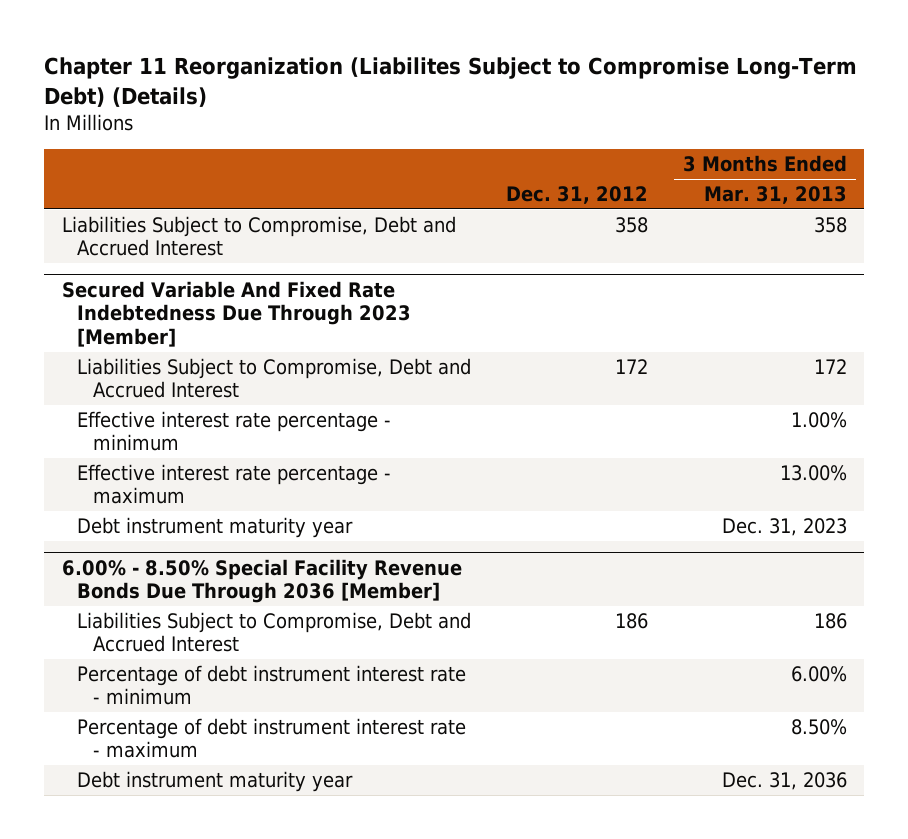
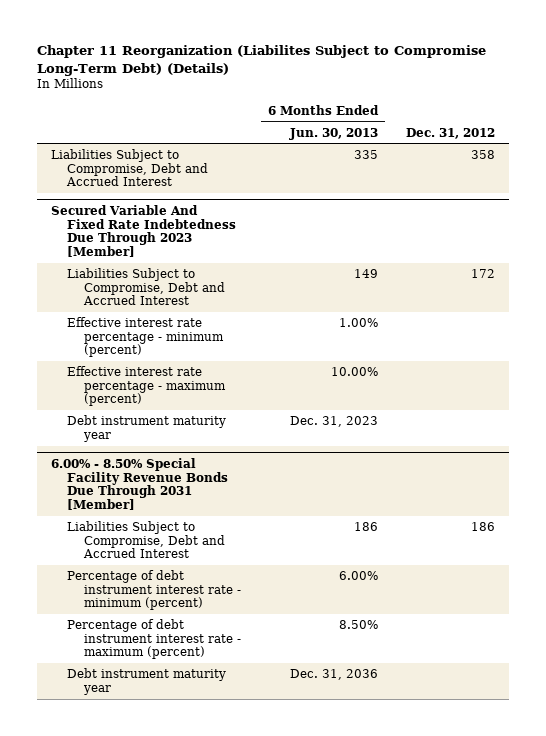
- | Dec. 31, 2012 | 3 Months Ended Mar. 31, 2013
+ | 6 Months Ended Jun. 30, 2013 | Dec. 31, 2012
@ Secured Variable And Fixed Rate Indebtedness Due Through 2023 [Member]
- Effective interest rate percentage - minimum | | 1.00%
- Effective interest rate percentage - maximum | | 13.00%
+ Effective interest rate percentage - minimum (percent) | 1.00% |
+ Effective interest rate percentage - maximum (percent) | 10.00% |
- 6.00% - 8.50% Special Facility Revenue Bonds Due Through 2036 [Member]
+ 6.00% - 8.50% Special Facility Revenue Bonds Due Through 2031 [Member]
- Percentage of debt instrument interest rate - minimum | | 6.00%
- Percentage of debt instrument interest rate - maximum | | 8.50%
+ Percentage of debt instrument interest rate - minimum (percent) | 6.00% |
+ Percentage of debt instrument interest rate - maximum (percent) | 8.50% |

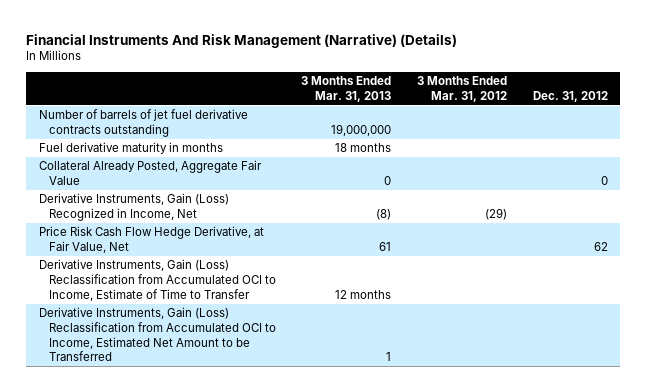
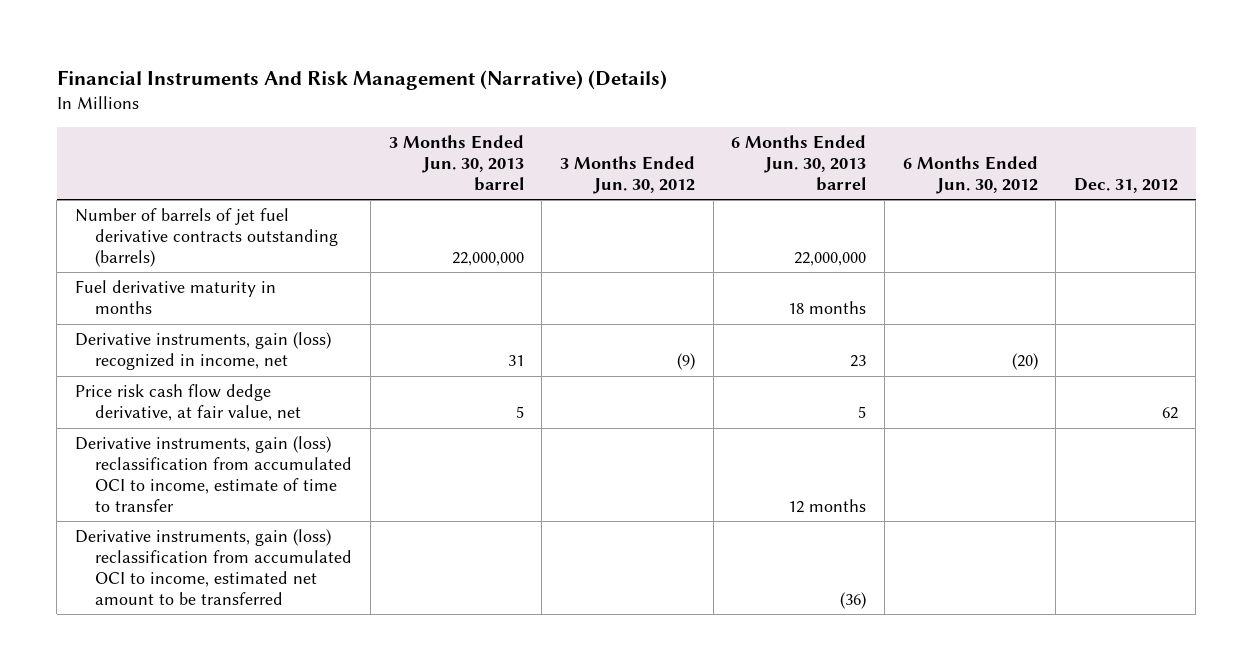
- | 3 Months Ended Mar. 31, 2013 | 3 Months Ended Mar. 31, 2012 | Dec. 31, 2012
+ | 3 Months Ended Jun. 30, 2013 barrel | 3 Months Ended Jun. 30, 2012 | 6 Months Ended Jun. 30, 2013 barrel | 6 Months Ended Jun. 30, 2012 | Dec. 31, 2012
- Number of barrels of jet fuel derivative contracts outstanding | 19,000,000 | |
+ Number of barrels of jet fuel derivative contracts outstanding (barrels) | 22,000,000 | | 22,000,000 | |
- Collateral Already Posted, Aggregate Fair Value | 0 | | 0
- Derivative Instruments, Gain (Loss) Recognized in Income, Net | (8) | (29) |
- Price Risk Cash Flow Hedge Derivative, at Fair Value, Net | 61 | | 62
- Derivative Instruments, Gain (Loss) Reclassification from Accumulated OCI to Income, Estimate of Time to Transfer | 12 months | |
- Derivative Instruments, Gain (Loss) Reclassification from Accumulated OCI to Income, Estimated Net Amount to be Transferred | 1 | |
+ Derivative instruments, gain (loss) recognized in income, net | 31 | (9) | 23 | (20) |
+ Price risk cash flow dedge derivative, at fair value, net | 5 | | 5 | | 62
+ Derivative instruments, gain (loss) reclassification from accumulated OCI to income, estimate of time to transfer | | | 12 months | |
+ Derivative instruments, gain (loss) reclassification from accumulated OCI to income, estimated net amount to be transferred | | | (36) | |

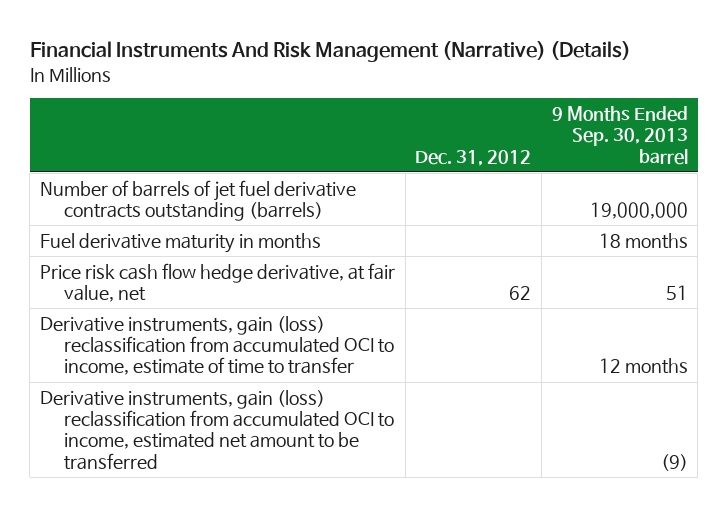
- | 3 Months Ended Jun. 30, 2013 barrel | 3 Months Ended Jun. 30, 2012 | 6 Months Ended Jun. 30, 2013 barrel | 6 Months Ended Jun. 30, 2012 | Dec. 31, 2012
+ | Dec. 31, 2012 | 9 Months Ended Sep. 30, 2013 barrel
- Derivative instruments, gain (loss) recognized in income, net | 31 | (9) | 23 | (20) |
- Price risk cash flow dedge derivative, at fair value, net | 5 | | 5 | | 62
+ Price risk cash flow hedge derivative, at fair value, net | 62 | 51

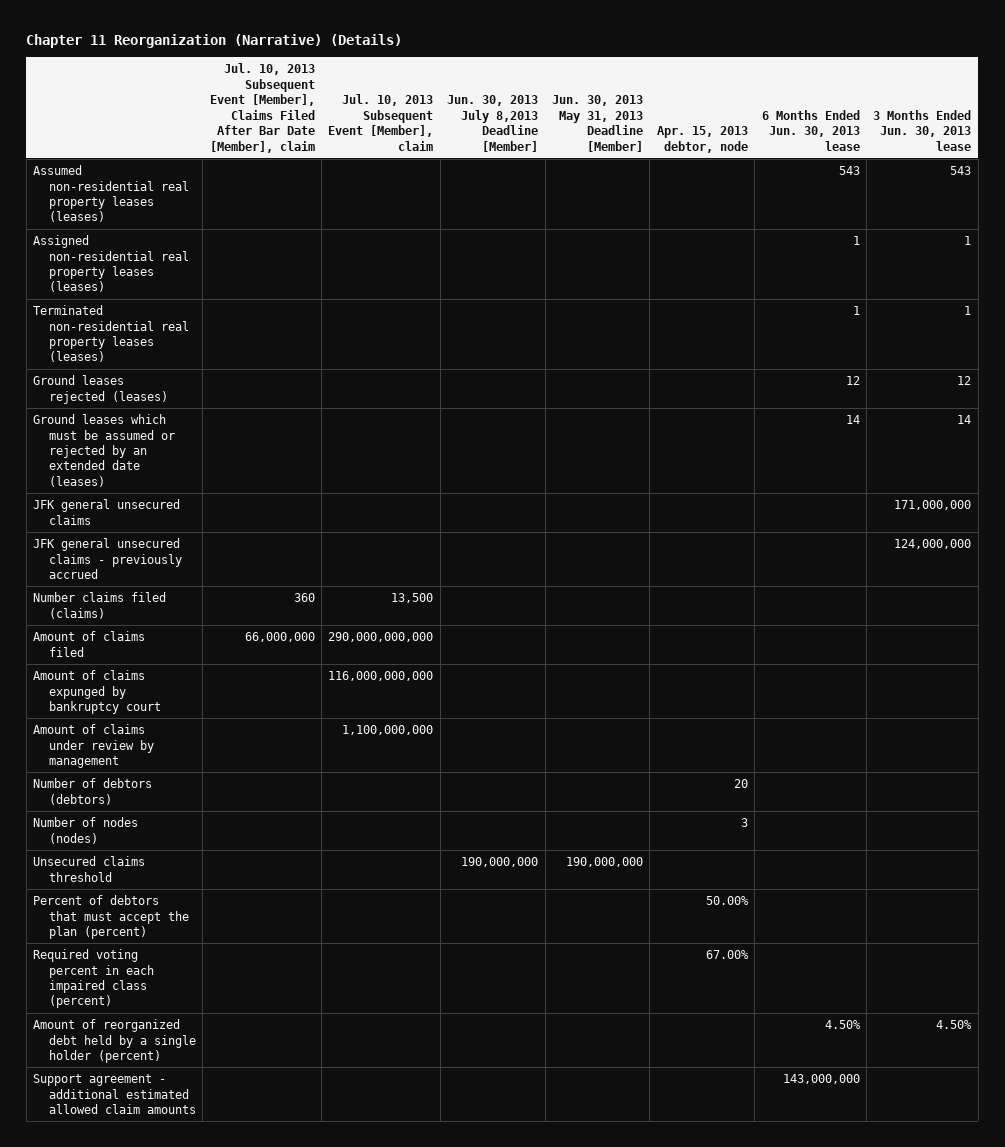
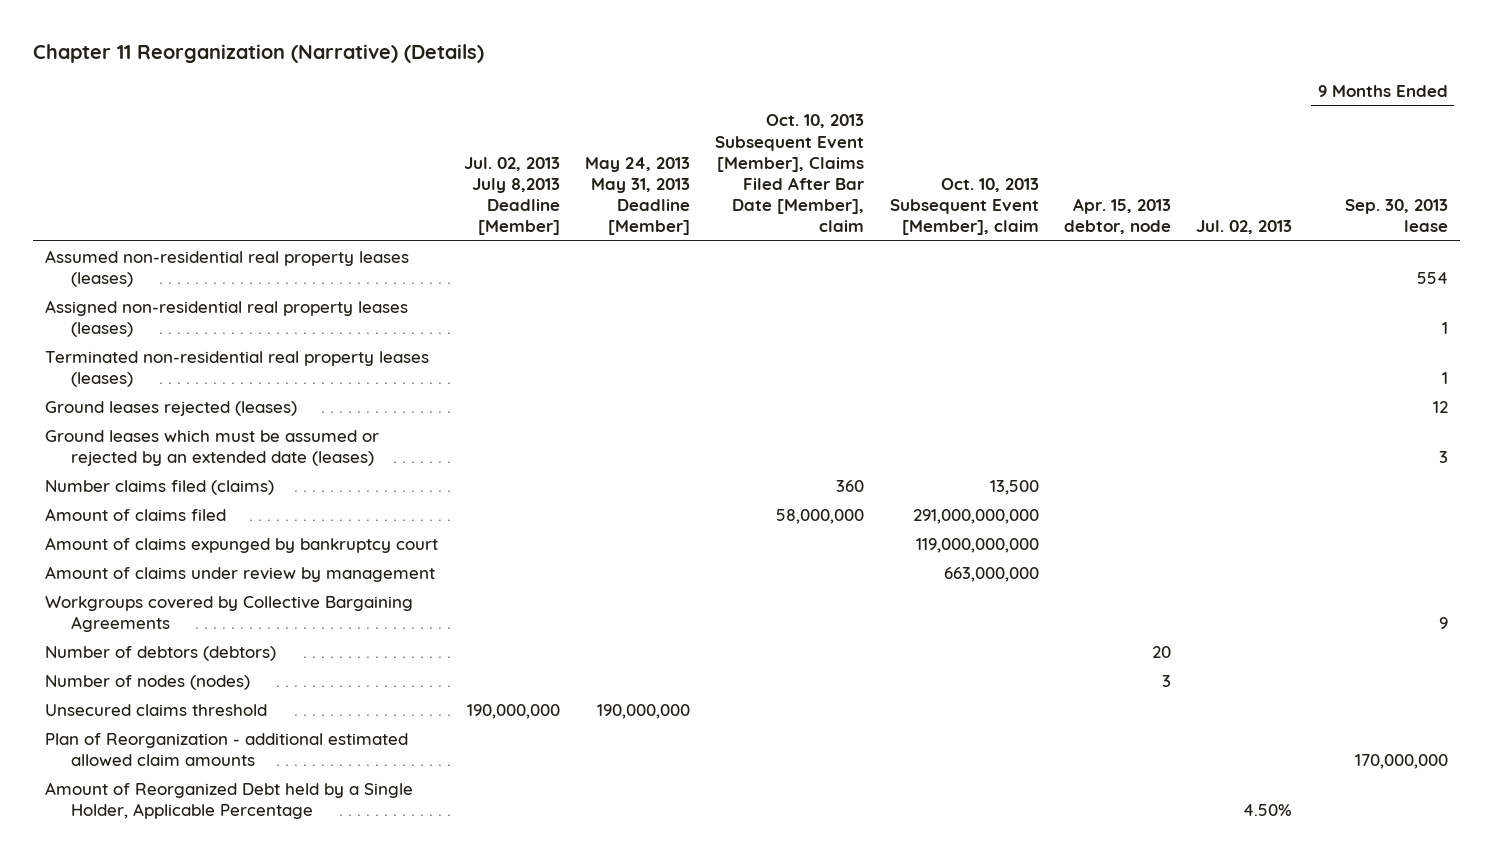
- | Jul. 10, 2013 Subsequent Event [Member], Claims Filed After Bar Date [Member], claim | Jul. 10, 2013 Subsequent Event [Member], claim | Jun. 30, 2013 July 8,2013 Deadline [Member] | Jun. 30, 2013 May 31, 2013 Deadline [Member] | Apr. 15, 2013 debtor, node | 6 Months Ended Jun. 30, 2013 lease | 3 Months Ended Jun. 30, 2013 lease
+ | Jul. 02, 2013 July 8,2013 Deadline [Member] | May 24, 2013 May 31, 2013 Deadline [Member] | Oct. 10, 2013 Subsequent Event [Member], Claims Filed After Bar Date [Member], claim | Oct. 10, 2013 Subsequent Event [Member], claim | Apr. 15, 2013 debtor, node | Jul. 02, 2013 | 9 Months Ended Sep. 30, 2013 lease
- JFK general unsecured claims | | | | | | | 171,000,000
- JFK general unsecured claims - previously accrued | | | | | | | 124,000,000
+ Workgroups covered by Collective Bargaining Agreements | | | | | | | 9
- Percent of debtors that must accept the plan (percent) | | | | | 50.00% | |
- Required voting percent in each impaired class (percent) | | | | | 67.00% | |
- Amount of reorganized debt held by a single holder (percent) | | | | | | 4.50% | 4.50%
- Support agreement - additional estimated allowed claim amounts | | | | | | 143,000,000 |
+ Plan of Reorganization - additional estimated allowed claim amounts | | | | | | | 170,000,000
+ Amount of Reorganized Debt held by a Single Holder, Applicable Percentage | | | | | | 4.50% |

